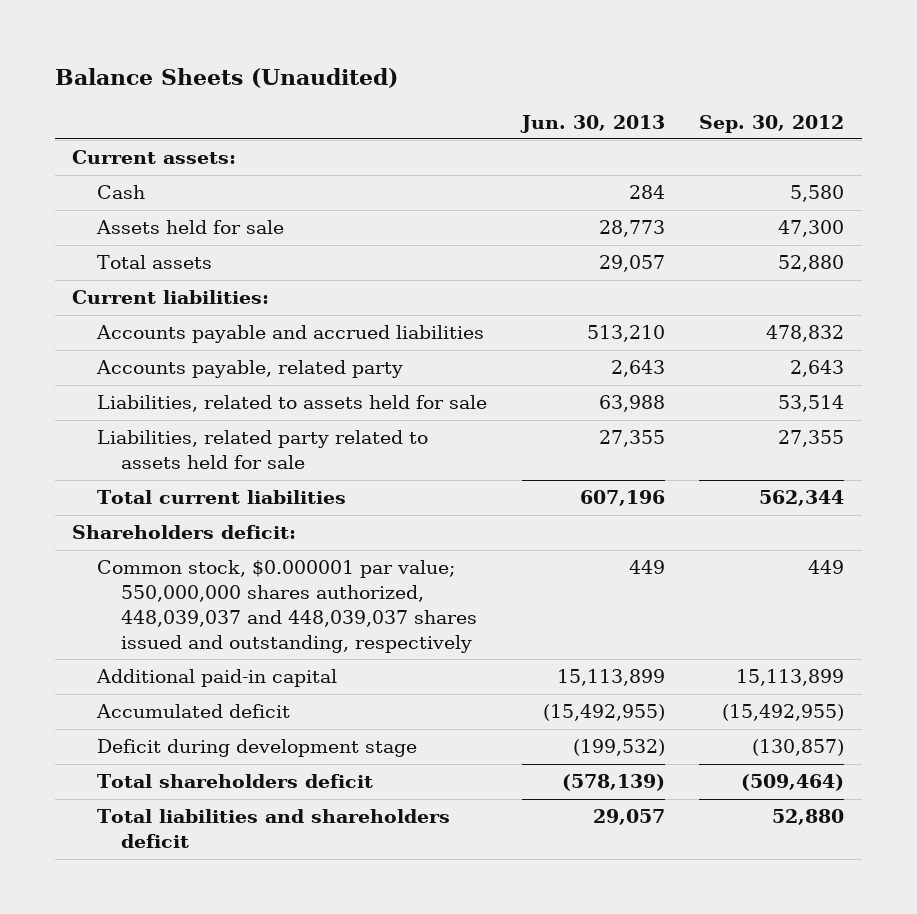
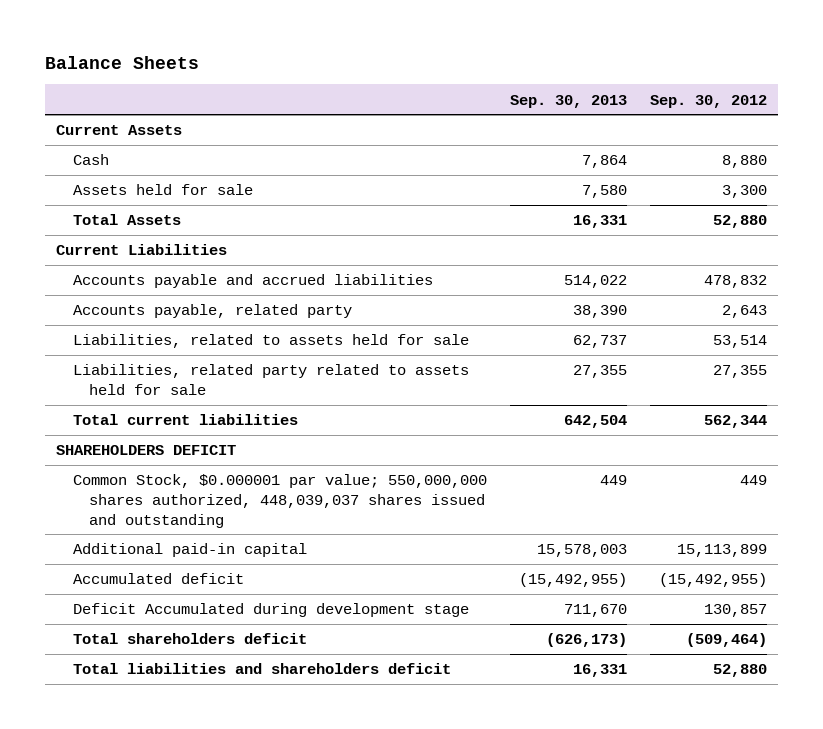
- Balance Sheets (Unaudited)
+ Balance Sheets
- | Jun. 30, 2013 | Sep. 30, 2012
+ | Sep. 30, 2013 | Sep. 30, 2012
- Current assets:
- Cash | 284 | 5,580
- Assets held for sale | 28,773 | 47,300
- Total assets | 29,057 | 52,880
- Current liabilities:
+ Current Assets
+ Cash | 7,864 | 8,880
+ Assets held for sale | 7,580 | 3,300
+ Total Assets | 16,331 | 52,880
+ Current Liabilities
- Shareholders deficit:
- Common stock, $0.000001 par value; 550,000,000 shares authorized, 448,039,037 and 448,039,037 shares issued and outstanding, respectively | 449 | 449
+ SHAREHOLDERS DEFICIT
+ Common Stock, $0.000001 par value; 550,000,000 shares authorized, 448,039,037 shares issued and outstanding | 449 | 449
- Deficit during development stage | (199,532) | (130,857)
+ Deficit Accumulated during development stage | 711,670 | 130,857

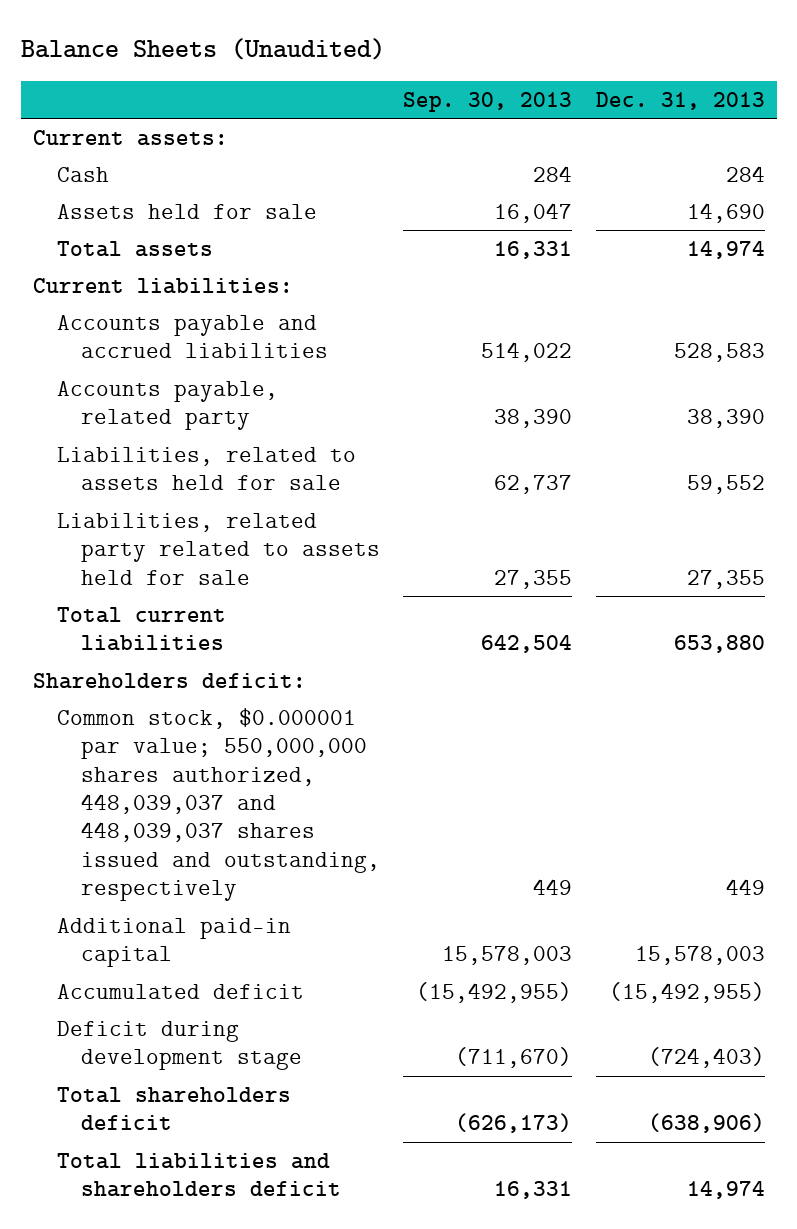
- Balance Sheets
+ Balance Sheets (Unaudited)
- | Sep. 30, 2013 | Sep. 30, 2012
+ | Sep. 30, 2013 | Dec. 31, 2013
- Current Assets
- Cash | 7,864 | 8,880
- Assets held for sale | 7,580 | 3,300
- Total Assets | 16,331 | 52,880
- Current Liabilities
+ Current assets:
+ Cash | 284 | 284
+ Assets held for sale | 16,047 | 14,690
+ Total assets | 16,331 | 14,974
+ Current liabilities:
- SHAREHOLDERS DEFICIT
- Common Stock, $0.000001 par value; 550,000,000 shares authorized, 448,039,037 shares issued and outstanding | 449 | 449
+ Shareholders deficit:
+ Common stock, $0.000001 par value; 550,000,000 shares authorized, 448,039,037 and 448,039,037 shares issued and outstanding, respectively | 449 | 449
- Deficit Accumulated during development stage | 711,670 | 130,857
+ Deficit during development stage | (711,670) | (724,403)

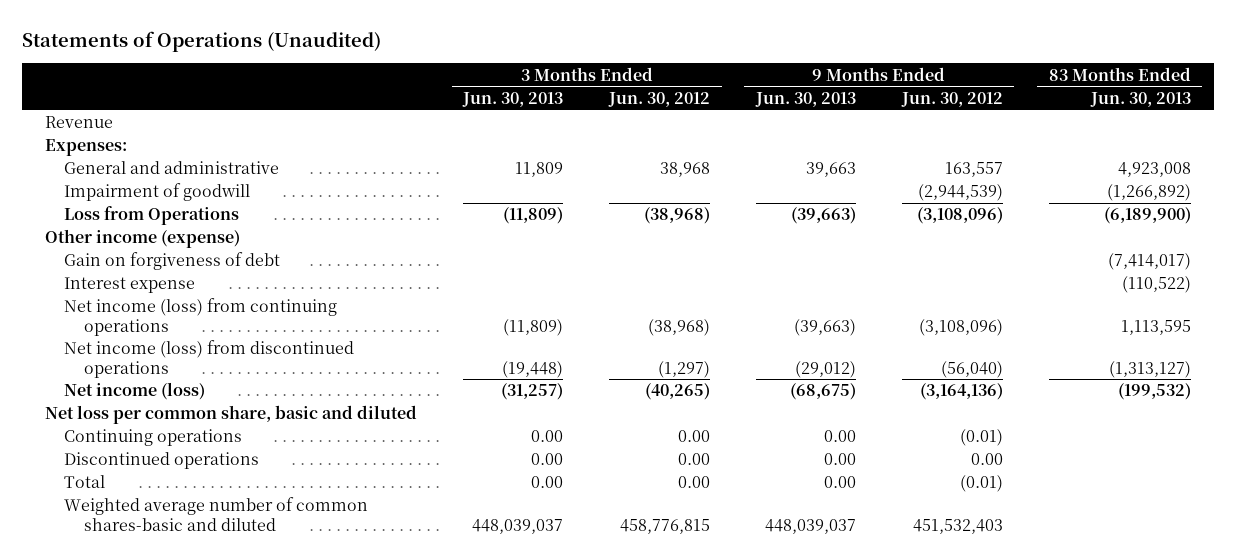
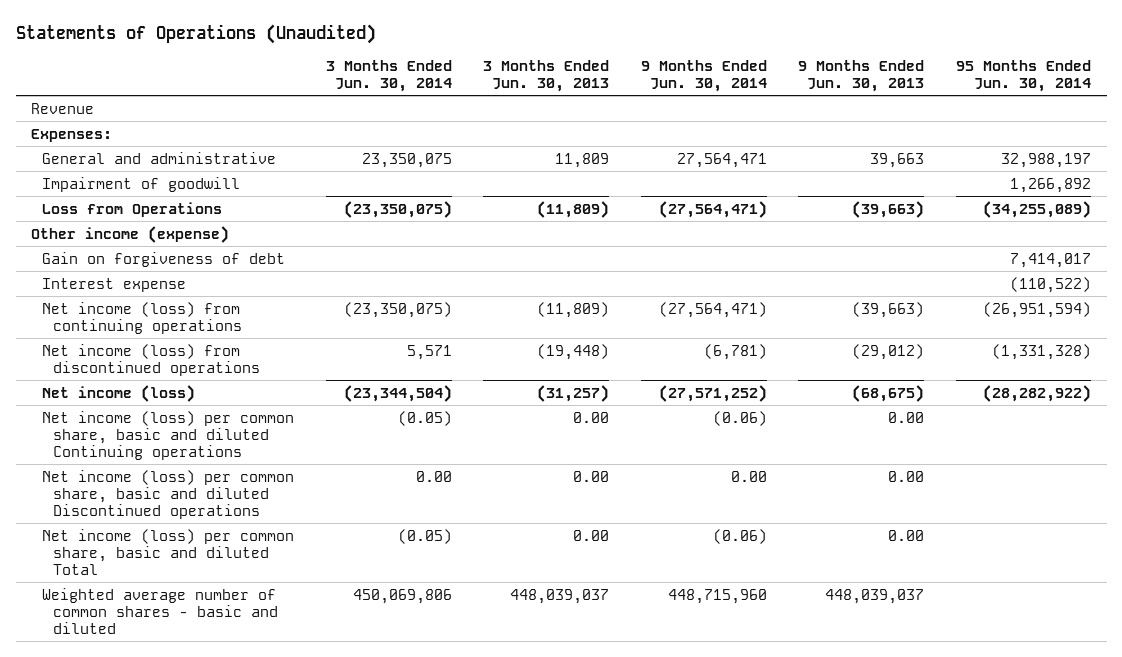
- | 3 Months Ended Jun. 30, 2013 | 3 Months Ended Jun. 30, 2012 | 9 Months Ended Jun. 30, 2013 | 9 Months Ended Jun. 30, 2012 | 83 Months Ended Jun. 30, 2013
+ | 3 Months Ended Jun. 30, 2014 | 3 Months Ended Jun. 30, 2013 | 9 Months Ended Jun. 30, 2014 | 9 Months Ended Jun. 30, 2013 | 95 Months Ended Jun. 30, 2014
- Net loss per common share, basic and diluted
- Continuing operations | 0.00 | 0.00 | 0.00 | (0.01) |
- Discontinued operations | 0.00 | 0.00 | 0.00 | 0.00 |
- Total | 0.00 | 0.00 | 0.00 | (0.01) |
- Weighted average number of common shares-basic and diluted | 448,039,037 | 458,776,815 | 448,039,037 | 451,532,403 |
+ Net income (loss) per common share, basic and diluted Continuing operations | (0.05) | 0.00 | (0.06) | 0.00 |
+ Net income (loss) per common share, basic and diluted Discontinued operations | 0.00 | 0.00 | 0.00 | 0.00 |
+ Net income (loss) per common share, basic and diluted Total | (0.05) | 0.00 | (0.06) | 0.00 |
+ Weighted average number of common shares - basic and diluted | 450,069,806 | 448,039,037 | 448,715,960 | 448,039,037 |

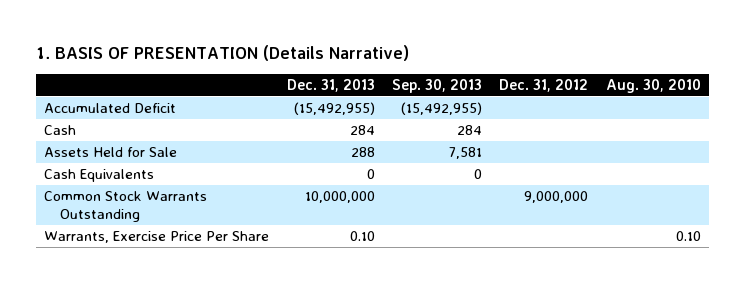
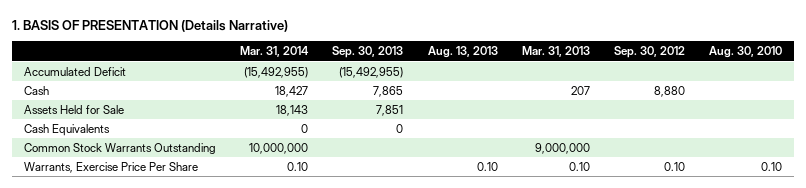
- | Dec. 31, 2013 | Sep. 30, 2013 | Dec. 31, 2012 | Aug. 30, 2010
+ | Mar. 31, 2014 | Sep. 30, 2013 | Aug. 13, 2013 | Mar. 31, 2013 | Sep. 30, 2012 | Aug. 30, 2010
- Cash | 284 | 284 | |
- Assets Held for Sale | 288 | 7,581 | |
+ Cash | 18,427 | 7,865 | | 207 | 8,880 |
+ Assets Held for Sale | 18,143 | 7,851 | | | |

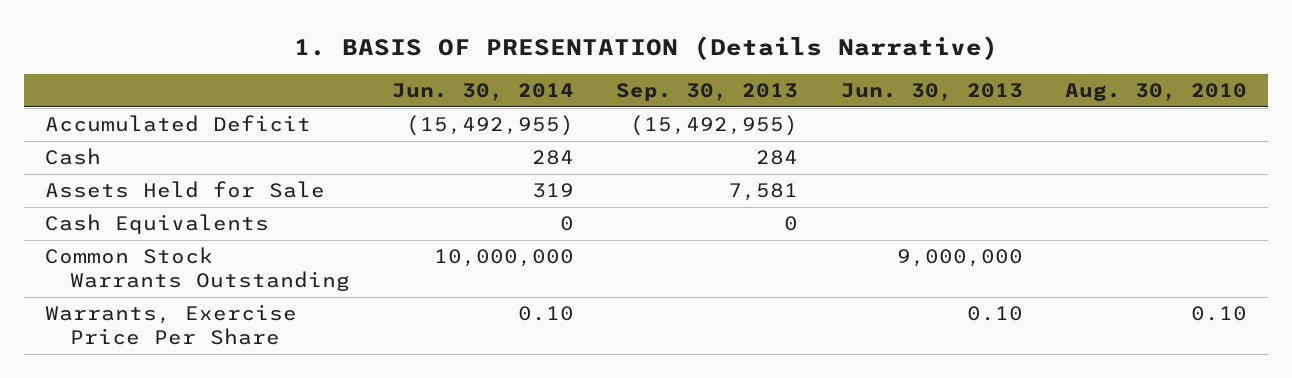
- | Mar. 31, 2014 | Sep. 30, 2013 | Aug. 13, 2013 | Mar. 31, 2013 | Sep. 30, 2012 | Aug. 30, 2010
+ | Jun. 30, 2014 | Sep. 30, 2013 | Jun. 30, 2013 | Aug. 30, 2010
- Cash | 18,427 | 7,865 | | 207 | 8,880 |
- Assets Held for Sale | 18,143 | 7,851 | | | |
+ Cash | 284 | 284 | |
+ Assets Held for Sale | 319 | 7,581 | |

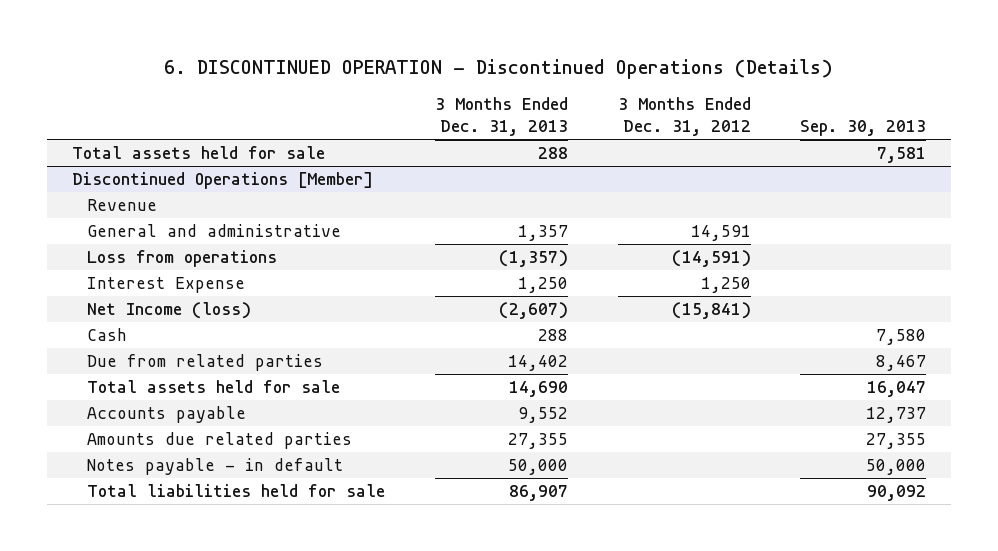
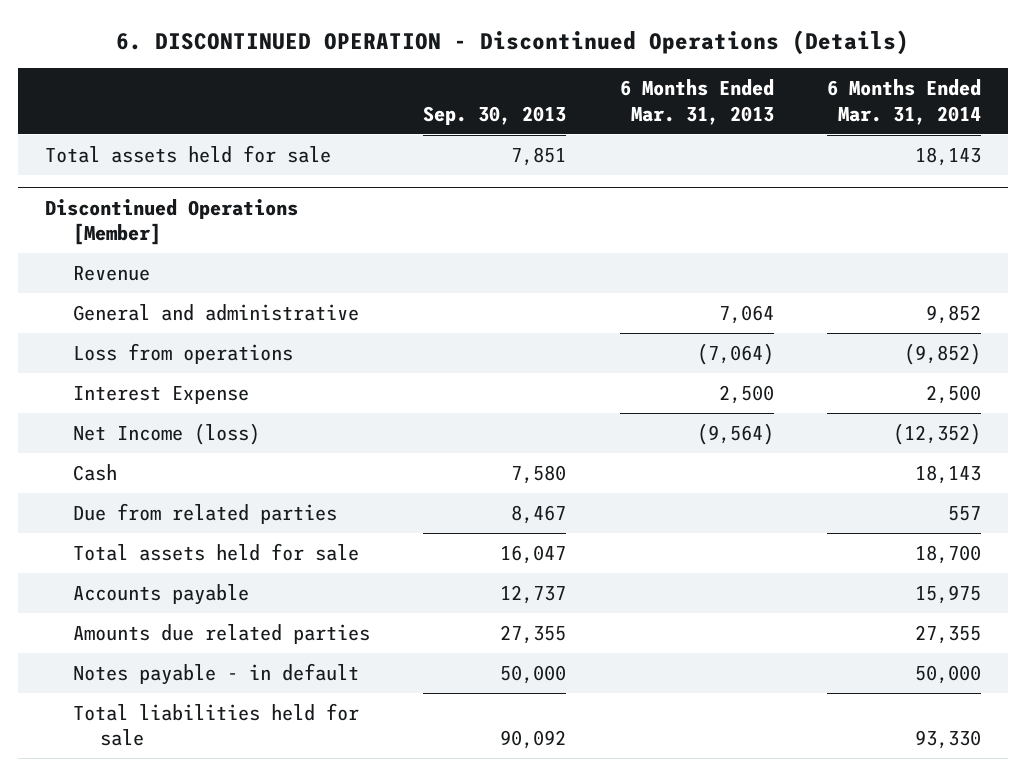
- | 3 Months Ended Dec. 31, 2013 | 3 Months Ended Dec. 31, 2012 | Sep. 30, 2013
+ | Sep. 30, 2013 | 6 Months Ended Mar. 31, 2013 | 6 Months Ended Mar. 31, 2014
- Total assets held for sale | 288 | | 7,581
+ Total assets held for sale | 7,851 | | 18,143

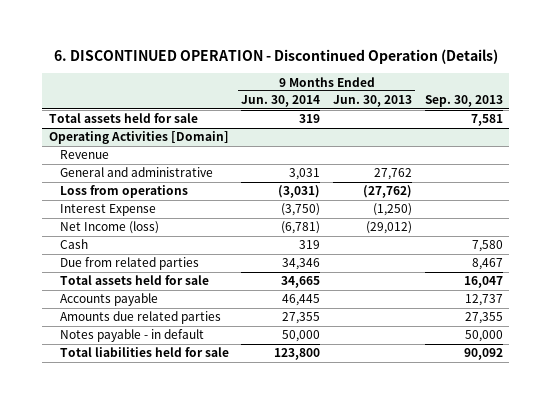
- 6. DISCONTINUED OPERATION - Discontinued Operations (Details)
+ 6. DISCONTINUED OPERATION - Discontinued Operation (Details)
- | Sep. 30, 2013 | 6 Months Ended Mar. 31, 2013 | 6 Months Ended Mar. 31, 2014
+ | 9 Months Ended Jun. 30, 2014 | 9 Months Ended Jun. 30, 2013 | Sep. 30, 2013
- Total assets held for sale | 7,851 | | 18,143
- Discontinued Operations [Member]
+ Total assets held for sale | 319 | | 7,581
+ Operating Activities [Domain]

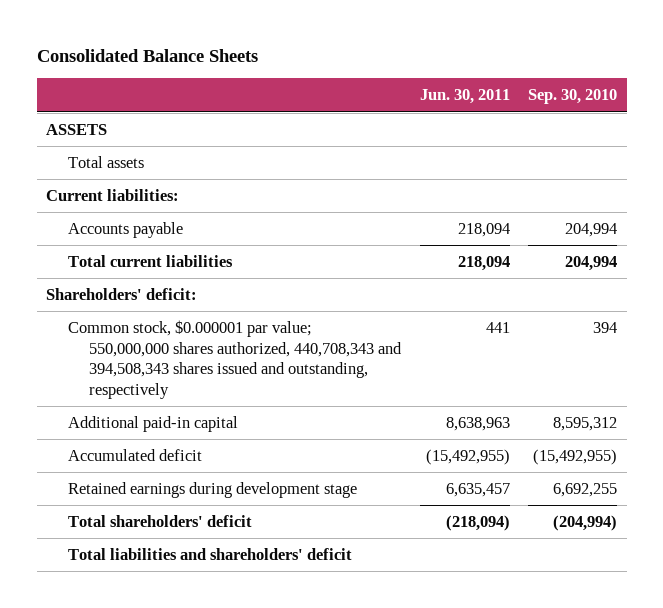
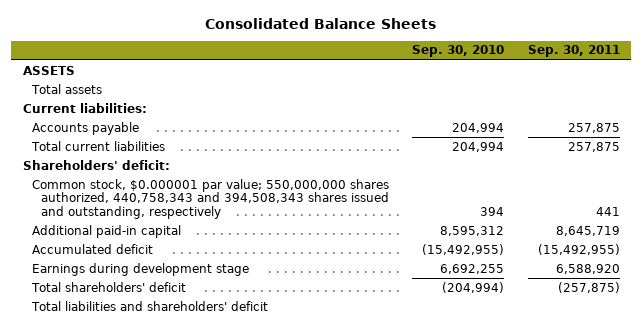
- | Jun. 30, 2011 | Sep. 30, 2010
+ | Sep. 30, 2010 | Sep. 30, 2011
- Common stock, $0.000001 par value; 550,000,000 shares authorized, 440,708,343 and 394,508,343 shares issued and outstanding, respectively | 441 | 394
+ Common stock, $0.000001 par value; 550,000,000 shares authorized, 440,758,343 and 394,508,343 shares issued and outstanding, respectively | 394 | 441
- Retained earnings during development stage | 6,635,457 | 6,692,255
+ Earnings during development stage | 6,692,255 | 6,588,920

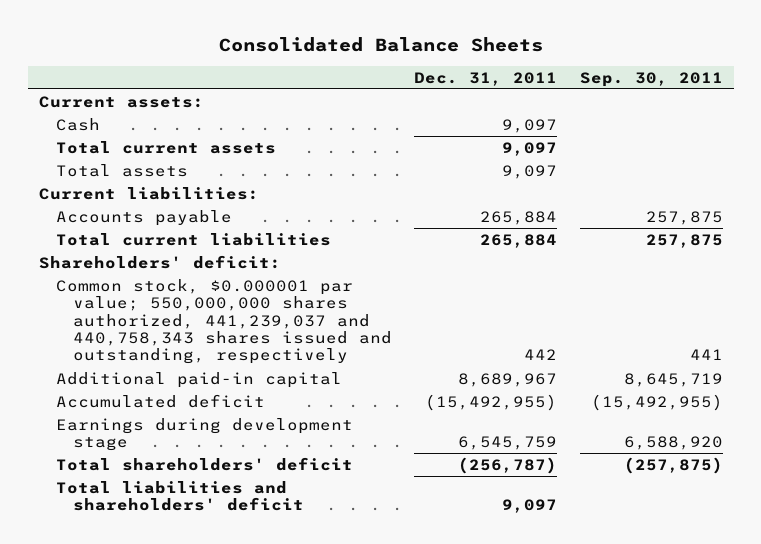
- | Sep. 30, 2010 | Sep. 30, 2011
+ | Dec. 31, 2011 | Sep. 30, 2011
- ASSETS
+ Current assets:
+ Cash | 9,097 |
+ Total current assets | 9,097 |
- Common stock, $0.000001 par value; 550,000,000 shares authorized, 440,758,343 and 394,508,343 shares issued and outstanding, respectively | 394 | 441
+ Common stock, $0.000001 par value; 550,000,000 shares authorized, 441,239,037 and 440,758,343 shares issued and outstanding, respectively | 442 | 441

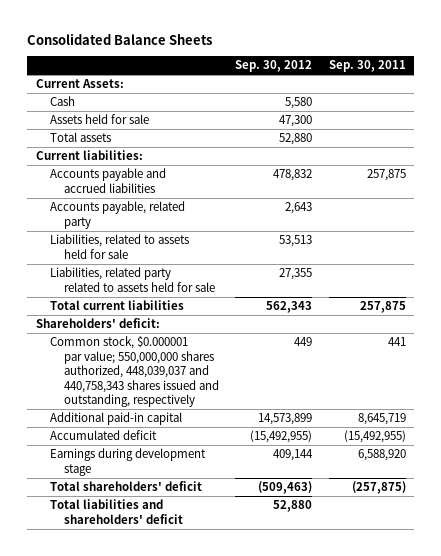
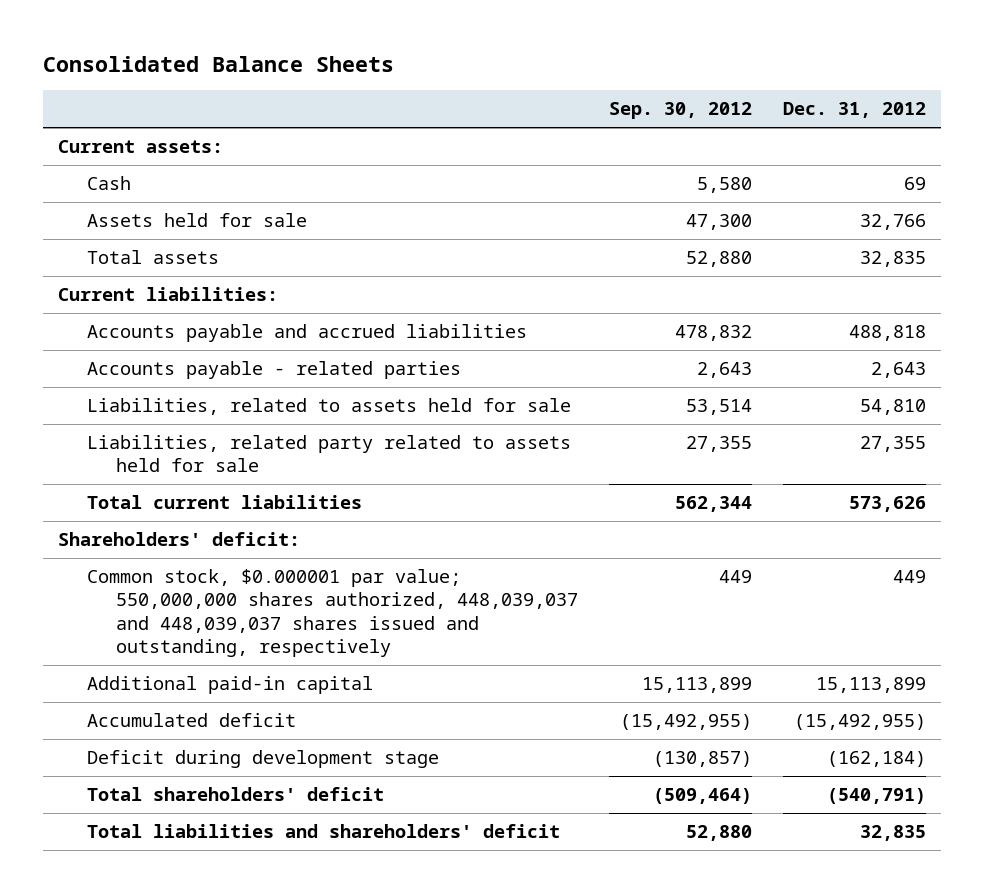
- | Sep. 30, 2012 | Sep. 30, 2011
+ | Sep. 30, 2012 | Dec. 31, 2012
- Current Assets:
+ Current assets:
- Accounts payable, related party | 2,643 |
- Liabilities, related to assets held for sale | 53,513 |
+ Accounts payable - related parties | 2,643 | 2,643
+ Liabilities, related to assets held for sale | 53,514 | 54,810
- Total current liabilities | 562,343 | 257,875
+ Total current liabilities | 562,344 | 573,626
- Common stock, $0.000001 par value; 550,000,000 shares authorized, 448,039,037 and 440,758,343 shares issued and outstanding, respectively | 449 | 441
- Additional paid-in capital | 14,573,899 | 8,645,719
+ Common stock, $0.000001 par value; 550,000,000 shares authorized, 448,039,037 and 448,039,037 shares issued and outstanding, respectively | 449 | 449
+ Additional paid-in capital | 15,113,899 | 15,113,899
- Earnings during development stage | 409,144 | 6,588,920
- Total shareholders' deficit | (509,463) | (257,875)
+ Deficit during development stage | (130,857) | (162,184)
+ Total shareholders' deficit | (509,464) | (540,791)

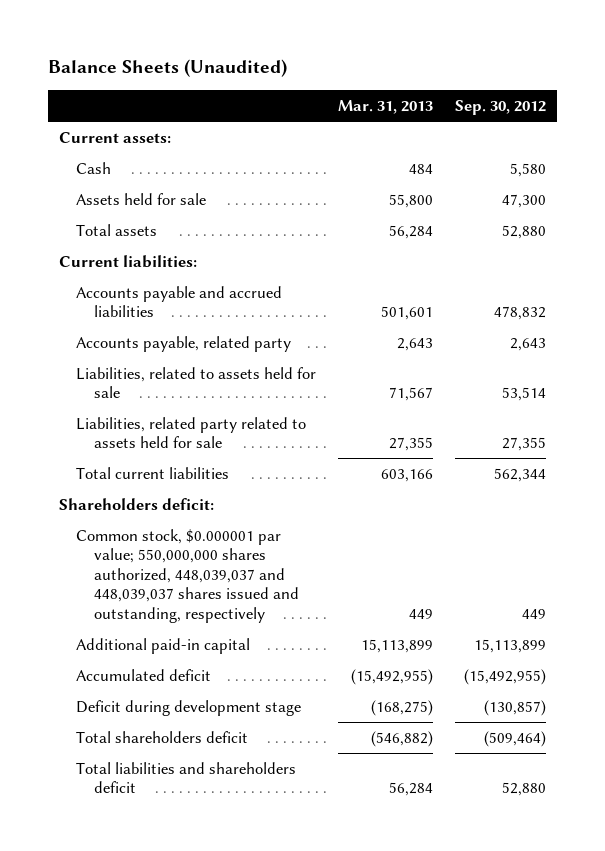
- Consolidated Balance Sheets
+ Balance Sheets (Unaudited)
- | Sep. 30, 2012 | Dec. 31, 2012
+ | Mar. 31, 2013 | Sep. 30, 2012
- Accounts payable - related parties | 2,643 | 2,643
+ Accounts payable, related party | 2,643 | 2,643
- Shareholders' deficit:
+ Shareholders deficit:
- Total shareholders' deficit | (509,464) | (540,791)
- Total liabilities and shareholders' deficit | 52,880 | 32,835
+ Total shareholders deficit | (546,882) | (509,464)
+ Total liabilities and shareholders deficit | 56,284 | 52,880

